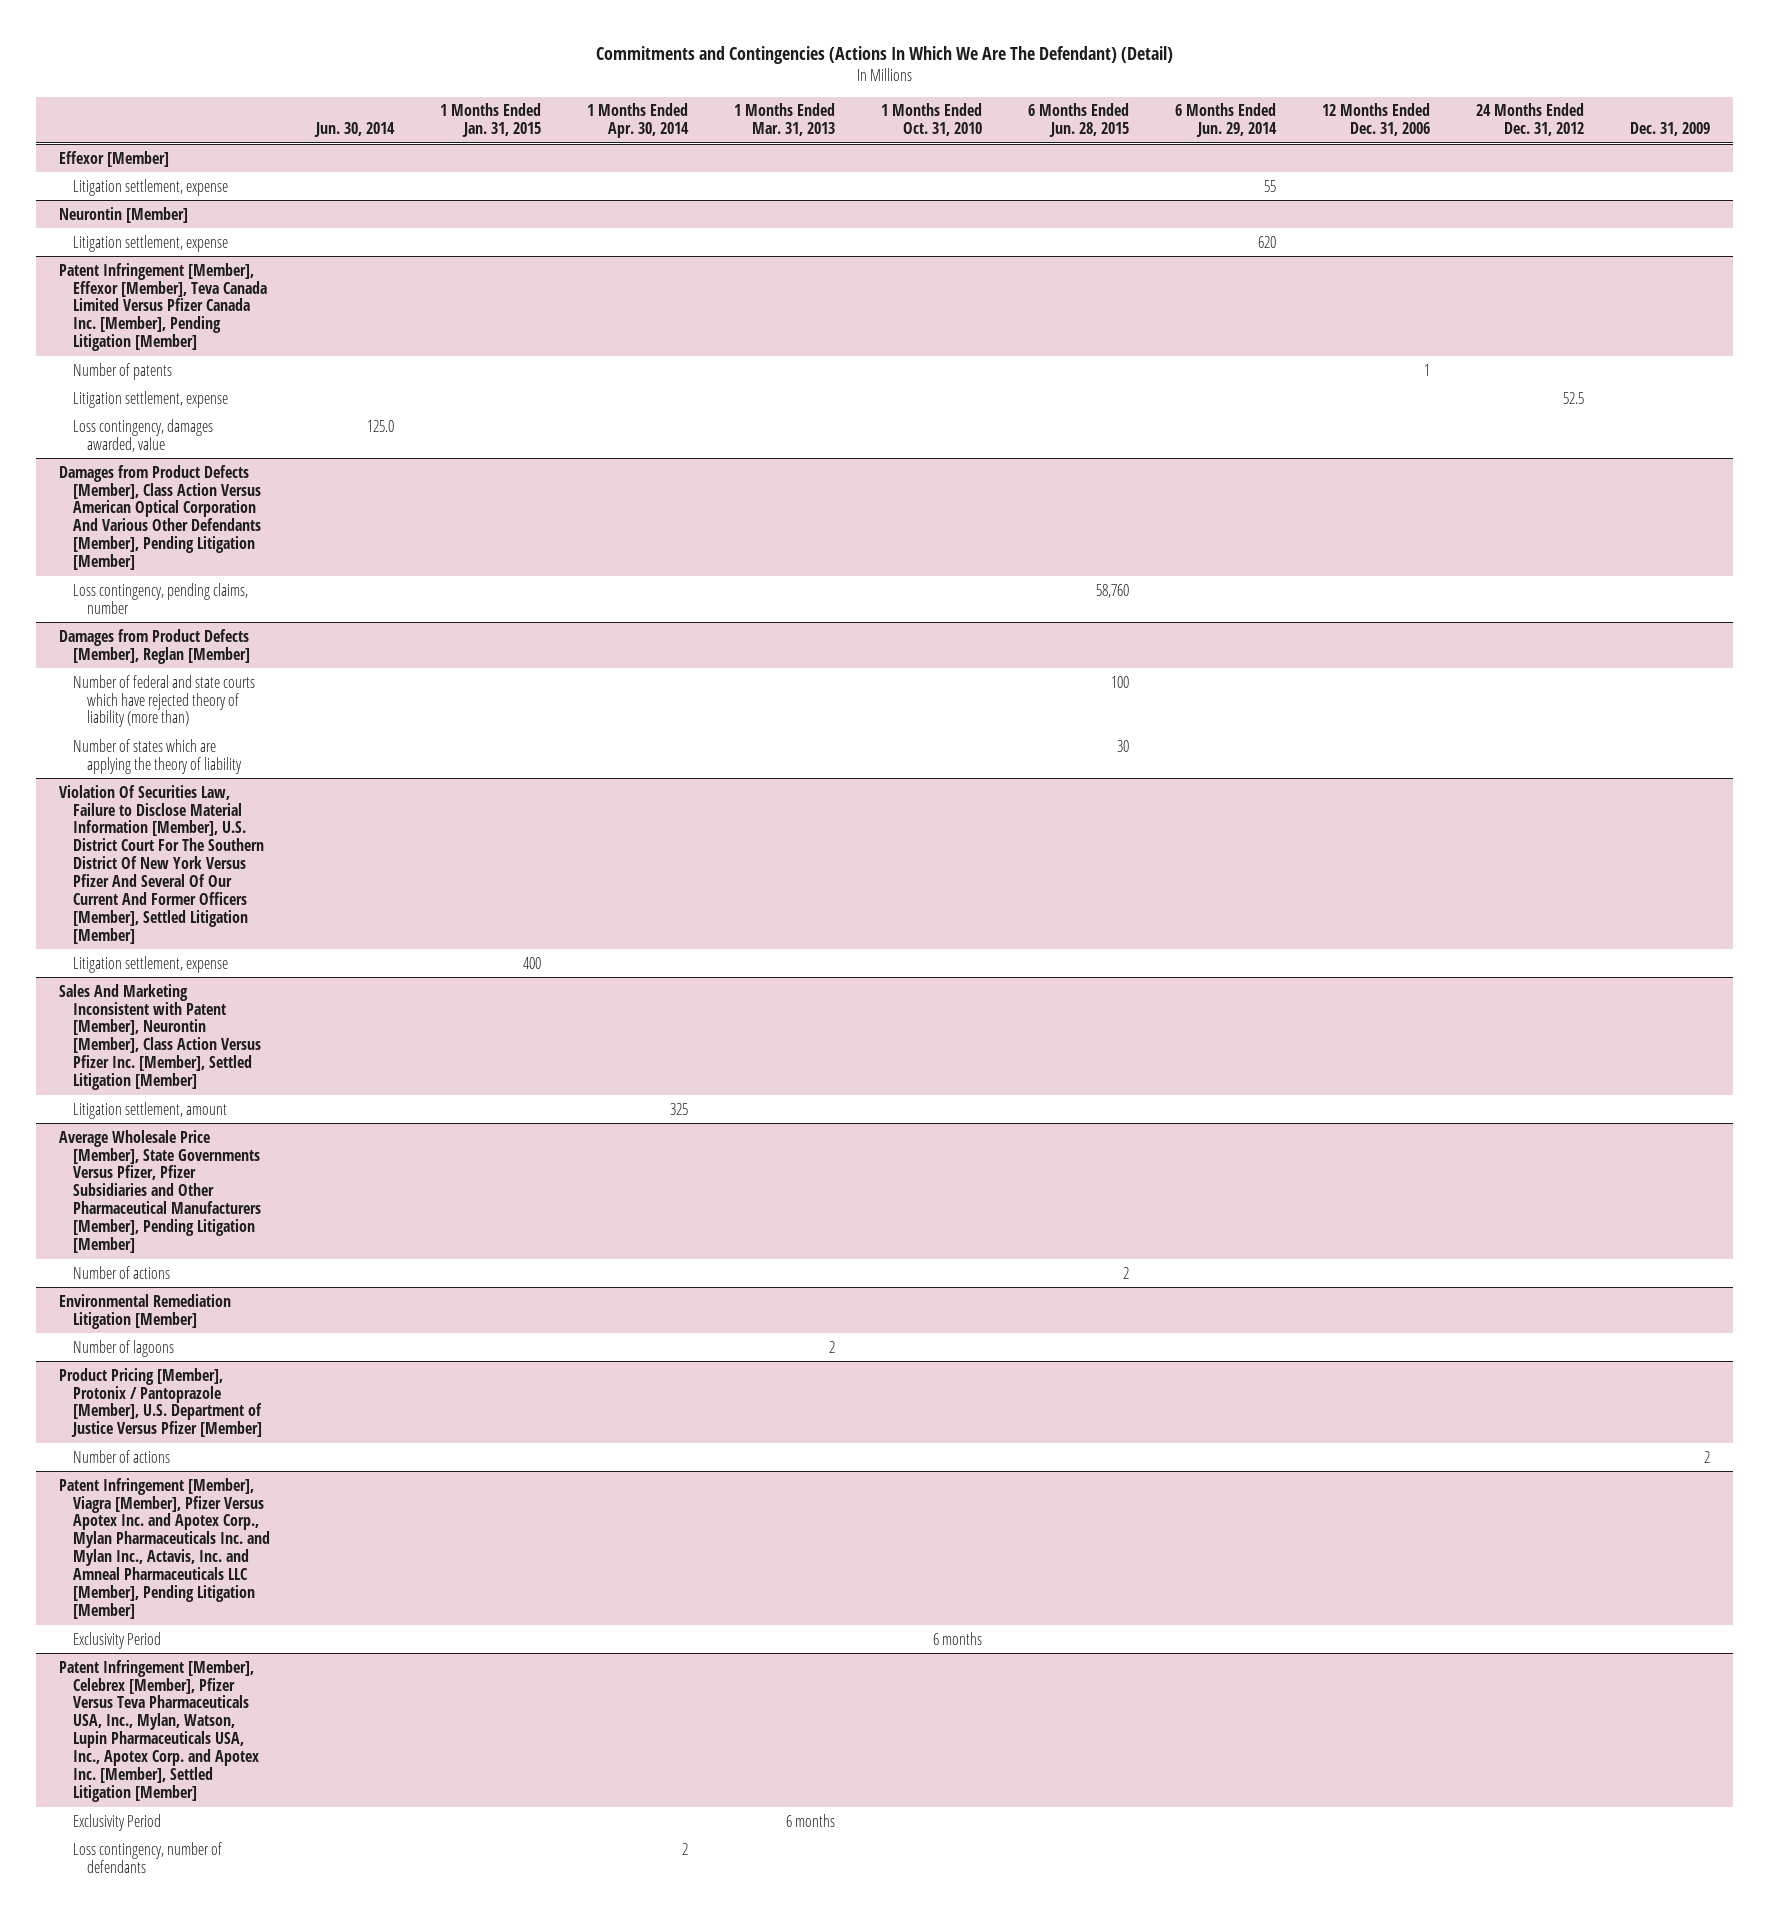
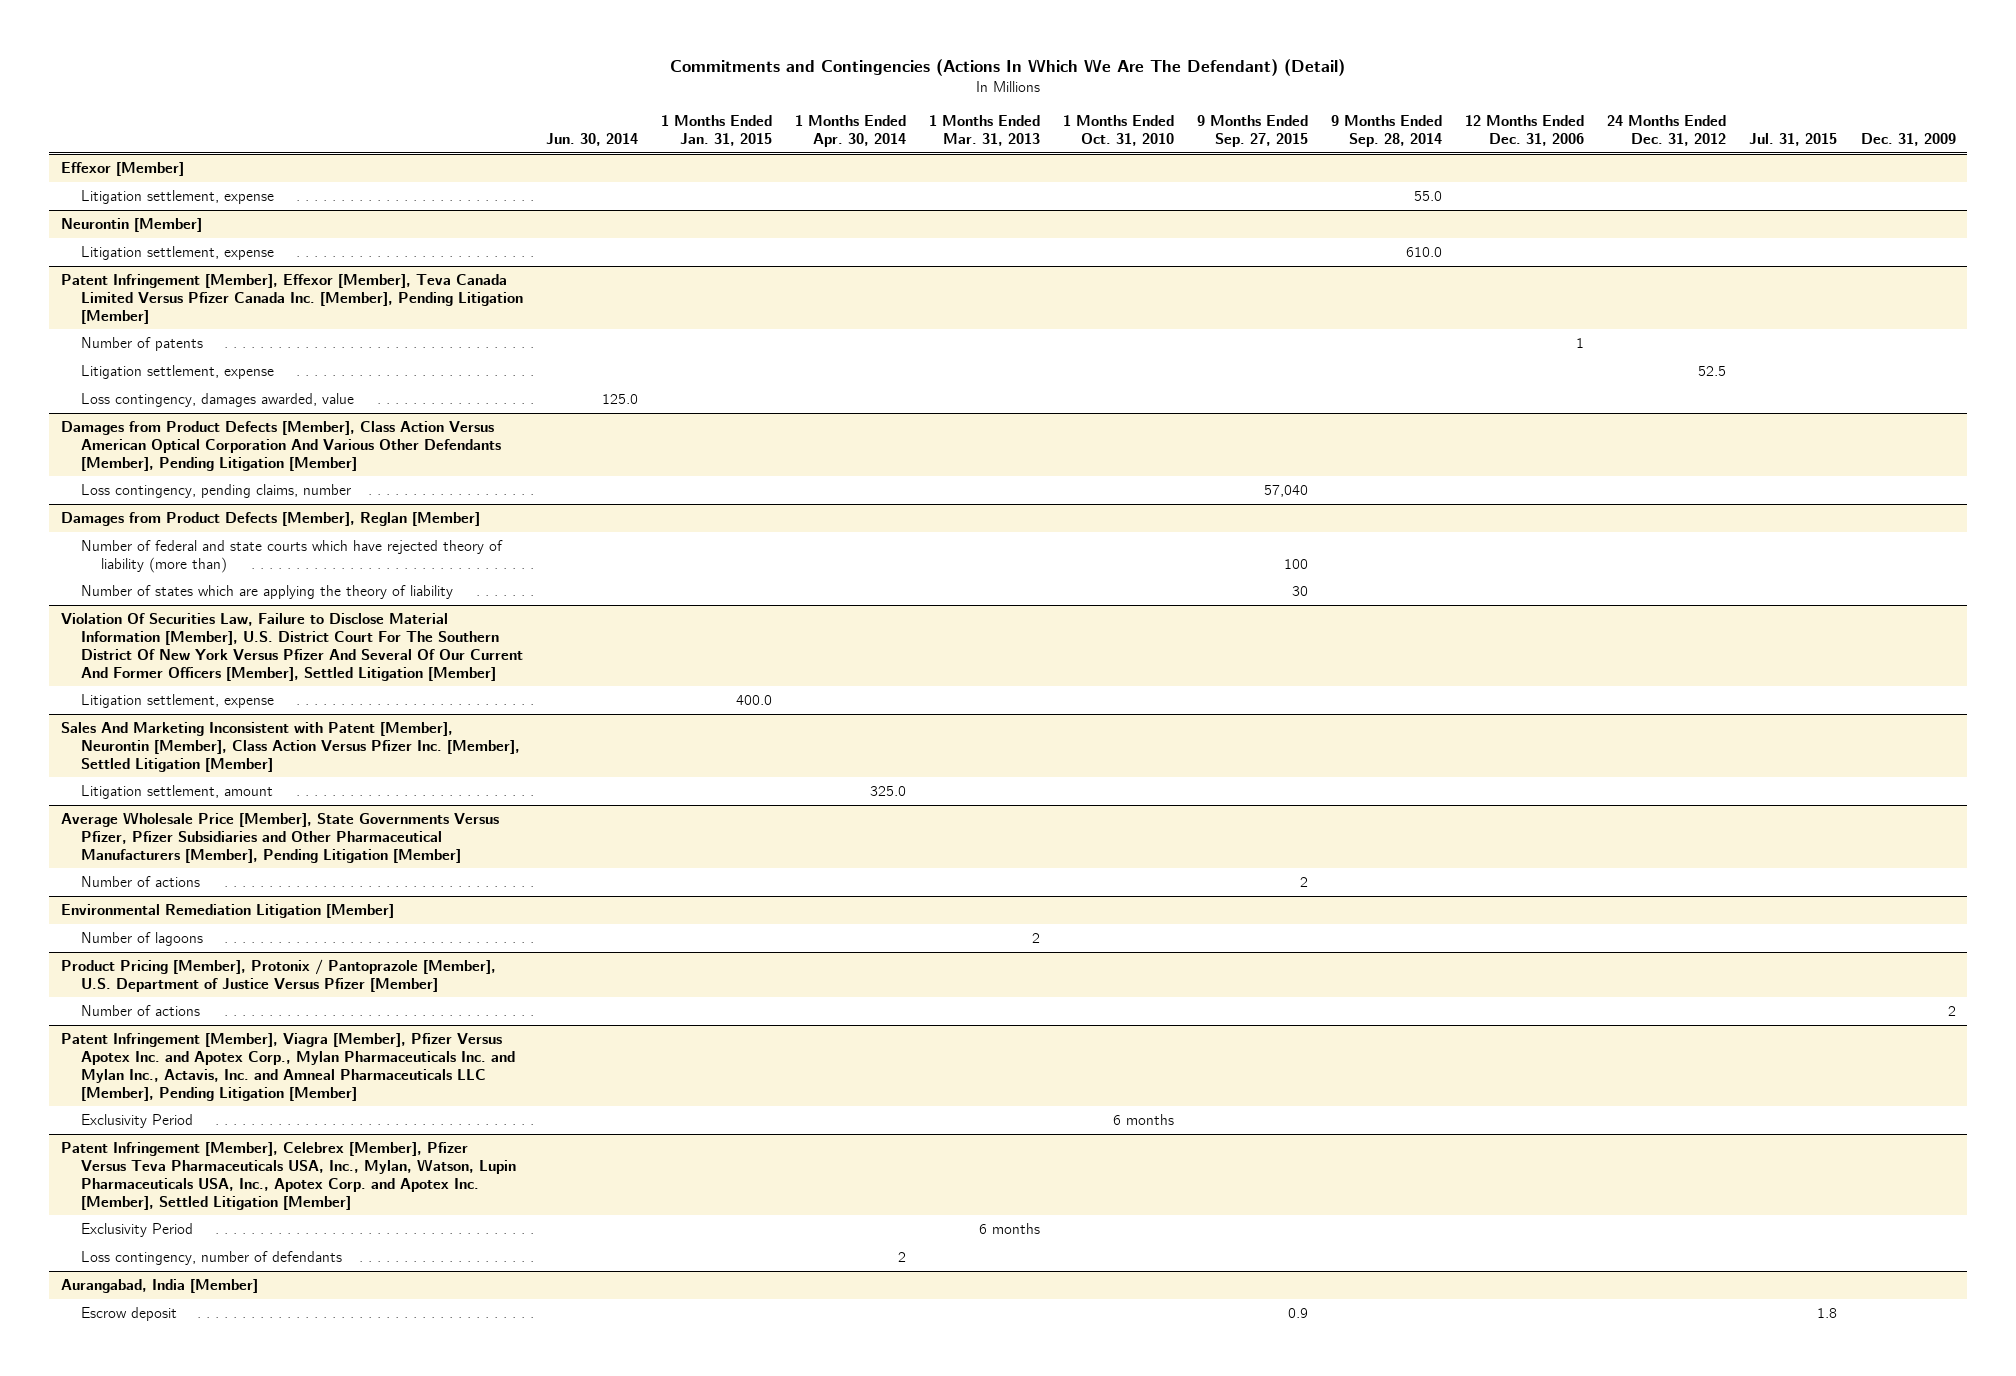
- | Jun. 30, 2014 | 1 Months Ended Jan. 31, 2015 | 1 Months Ended Apr. 30, 2014 | 1 Months Ended Mar. 31, 2013 | 1 Months Ended Oct. 31, 2010 | 6 Months Ended Jun. 28, 2015 | 6 Months Ended Jun. 29, 2014 | 12 Months Ended Dec. 31, 2006 | 24 Months Ended Dec. 31, 2012 | Dec. 31, 2009
+ | Jun. 30, 2014 | 1 Months Ended Jan. 31, 2015 | 1 Months Ended Apr. 30, 2014 | 1 Months Ended Mar. 31, 2013 | 1 Months Ended Oct. 31, 2010 | 9 Months Ended Sep. 27, 2015 | 9 Months Ended Sep. 28, 2014 | 12 Months Ended Dec. 31, 2006 | 24 Months Ended Dec. 31, 2012 | Jul. 31, 2015 | Dec. 31, 2009
@ Violation Of Securities Law, Failure to Disclose Material Information [Member], U.S. District Court For The Southern District Of New York Versus Pfizer And Several Of Our Current And Former Officers [Member], Settled Litigation [Member]
- Litigation settlement, expense | | 400 | | | | | | | |
+ Litigation settlement, expense | | 400.0 | | | | | | | | |
@ Sales And Marketing Inconsistent with Patent [Member], Neurontin [Member], Class Action Versus Pfizer Inc. [Member], Settled Litigation [Member]
- Litigation settlement, amount | | | 325 | | | | | | |
+ Litigation settlement, amount | | | 325.0 | | | | | | | |
+ Aurangabad, India [Member]
+ Escrow deposit | | | | | | 0.9 | | | | 1.8 |

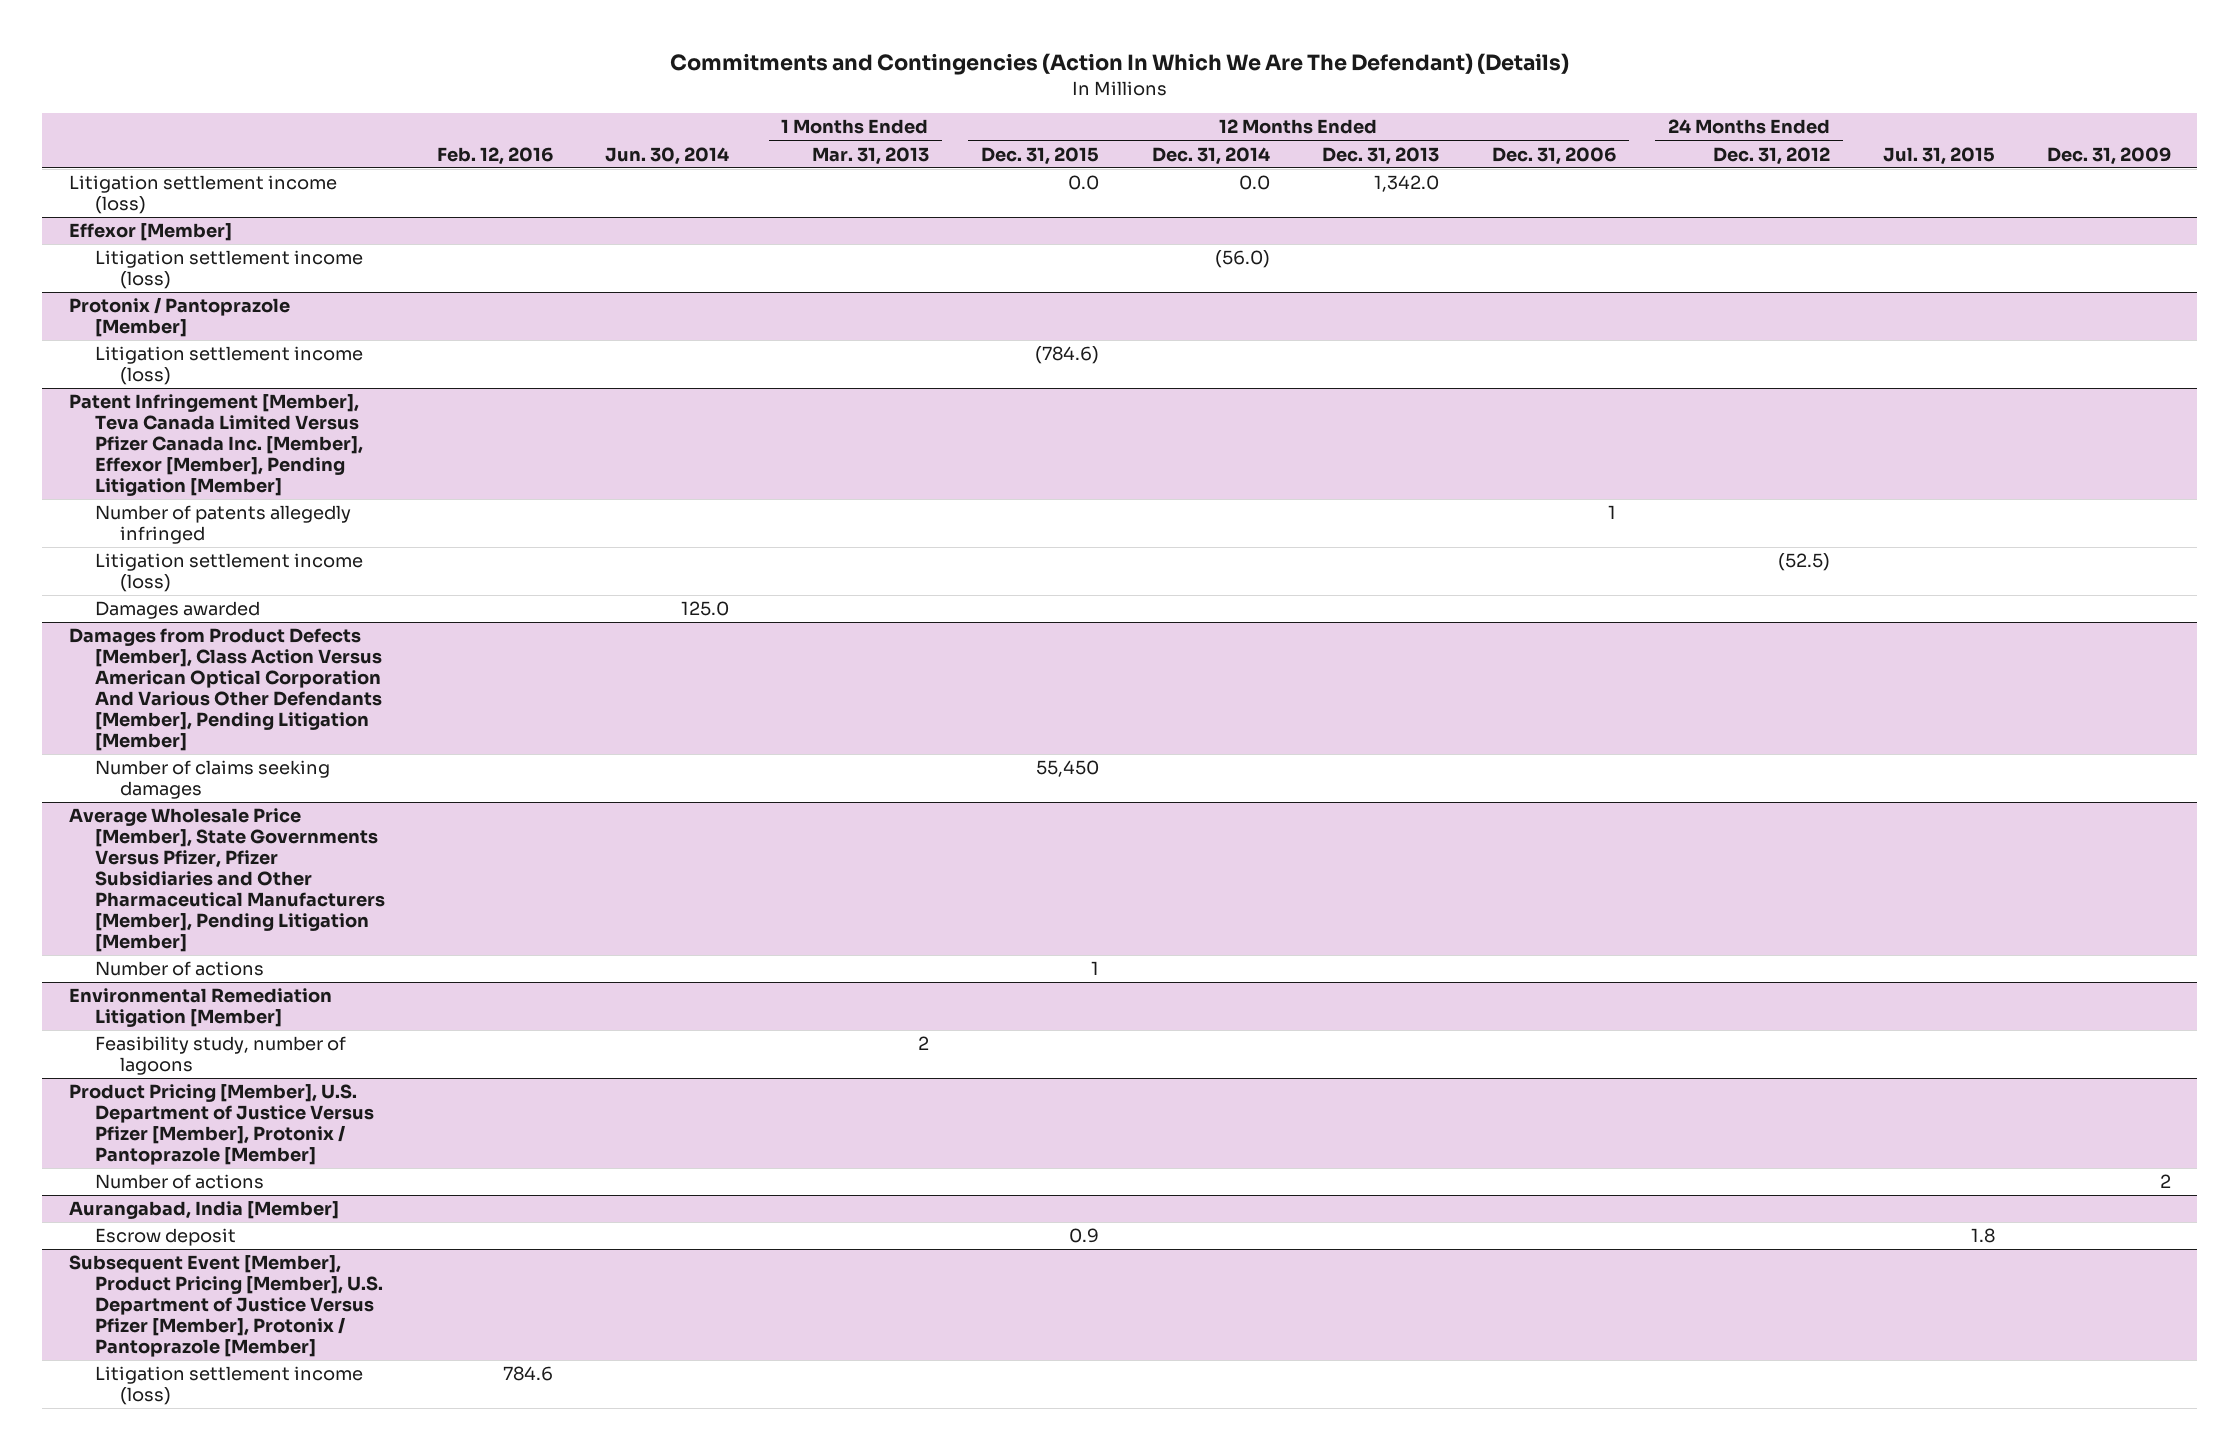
- Commitments and Contingencies (Actions In Which We Are The Defendant) (Detail)
+ Commitments and Contingencies (Action In Which We Are The Defendant) (Details)
- | Jun. 30, 2014 | 1 Months Ended Jan. 31, 2015 | 1 Months Ended Apr. 30, 2014 | 1 Months Ended Mar. 31, 2013 | 1 Months Ended Oct. 31, 2010 | 9 Months Ended Sep. 27, 2015 | 9 Months Ended Sep. 28, 2014 | 12 Months Ended Dec. 31, 2006 | 24 Months Ended Dec. 31, 2012 | Jul. 31, 2015 | Dec. 31, 2009
+ | Feb. 12, 2016 | Jun. 30, 2014 | 1 Months Ended Mar. 31, 2013 | 12 Months Ended Dec. 31, 2015 | 12 Months Ended Dec. 31, 2014 | 12 Months Ended Dec. 31, 2013 | 12 Months Ended Dec. 31, 2006 | 24 Months Ended Dec. 31, 2012 | Jul. 31, 2015 | Dec. 31, 2009
+ Litigation settlement income (loss) | | | | 0.0 | 0.0 | 1,342.0 | | | |
@ Effexor [Member]
- Litigation settlement, expense | | | | | | | 55.0 | | | |
- Neurontin [Member]
- Litigation settlement, expense | | | | | | | 610.0 | | | |
- Patent Infringement [Member], Effexor [Member], Teva Canada Limited Versus Pfizer Canada Inc. [Member], Pending Litigation [Member]
- Number of patents | | | | | | | | 1 | | |
- Litigation settlement, expense | | | | | | | | | 52.5 | |
- Loss contingency, damages awarded, value | 125.0 | | | | | | | | | |
@ Effexor [Member]
+ Litigation settlement income (loss) | | | | | (56.0) | | | | |
+ Protonix / Pantoprazole [Member]
+ Litigation settlement income (loss) | | | | (784.6) | | | | | |
+ Patent Infringement [Member], Teva Canada Limited Versus Pfizer Canada Inc. [Member], Effexor [Member], Pending Litigation [Member]
+ Number of patents allegedly infringed | | | | | | | 1 | | |
+ Litigation settlement income (loss) | | | | | | | | (52.5) | |
+ Damages awarded | | 125.0 | | | | | | | |
@ Damages from Product Defects [Member], Class Action Versus American Optical Corporation And Various Other Defendants [Member], Pending Litigation [Member]
- Loss contingency, pending claims, number | | | | | | 57,040 | | | | |
- Damages from Product Defects [Member], Reglan [Member]
- Number of federal and state courts which have rejected theory of liability (more than) | | | | | | 100 | | | | |
- Number of states which are applying the theory of liability | | | | | | 30 | | | | |
- Violation Of Securities Law, Failure to Disclose Material Information [Member], U.S. District Court For The Southern District Of New York Versus Pfizer And Several Of Our Current And Former Officers [Member], Settled Litigation [Member]
- Litigation settlement, expense | | 400.0 | | | | | | | | |
- Sales And Marketing Inconsistent with Patent [Member], Neurontin [Member], Class Action Versus Pfizer Inc. [Member], Settled Litigation [Member]
- Litigation settlement, amount | | | 325.0 | | | | | | | |
@ Damages from Product Defects [Member], Class Action Versus American Optical Corporation And Various Other Defendants [Member], Pending Litigation [Member]
+ Number of claims seeking damages | | | | 55,450 | | | | | |
@ Environmental Remediation Litigation [Member]
- Number of lagoons | | | | 2 | | | | | | |
- Product Pricing [Member], Protonix / Pantoprazole [Member], U.S. Department of Justice Versus Pfizer [Member]
@ Environmental Remediation Litigation [Member]
+ Feasibility study, number of lagoons | | | 2 | | | | | | |
+ Product Pricing [Member], U.S. Department of Justice Versus Pfizer [Member], Protonix / Pantoprazole [Member]
- Patent Infringement [Member], Viagra [Member], Pfizer Versus Apotex Inc. and Apotex Corp., Mylan Pharmaceuticals Inc. and Mylan Inc., Actavis, Inc. and Amneal Pharmaceuticals LLC [Member], Pending Litigation [Member]
- Exclusivity Period | | | | | 6 months | | | | | |
- Patent Infringement [Member], Celebrex [Member], Pfizer Versus Teva Pharmaceuticals USA, Inc., Mylan, Watson, Lupin Pharmaceuticals USA, Inc., Apotex Corp. and Apotex Inc. [Member], Settled Litigation [Member]
- Exclusivity Period | | | | 6 months | | | | | | |
- Loss contingency, number of defendants | | | 2 | | | | | | | |
+ Subsequent Event [Member], Product Pricing [Member], U.S. Department of Justice Versus Pfizer [Member], Protonix / Pantoprazole [Member]
+ Litigation settlement income (loss) | 784.6 | | | | | | | | |

